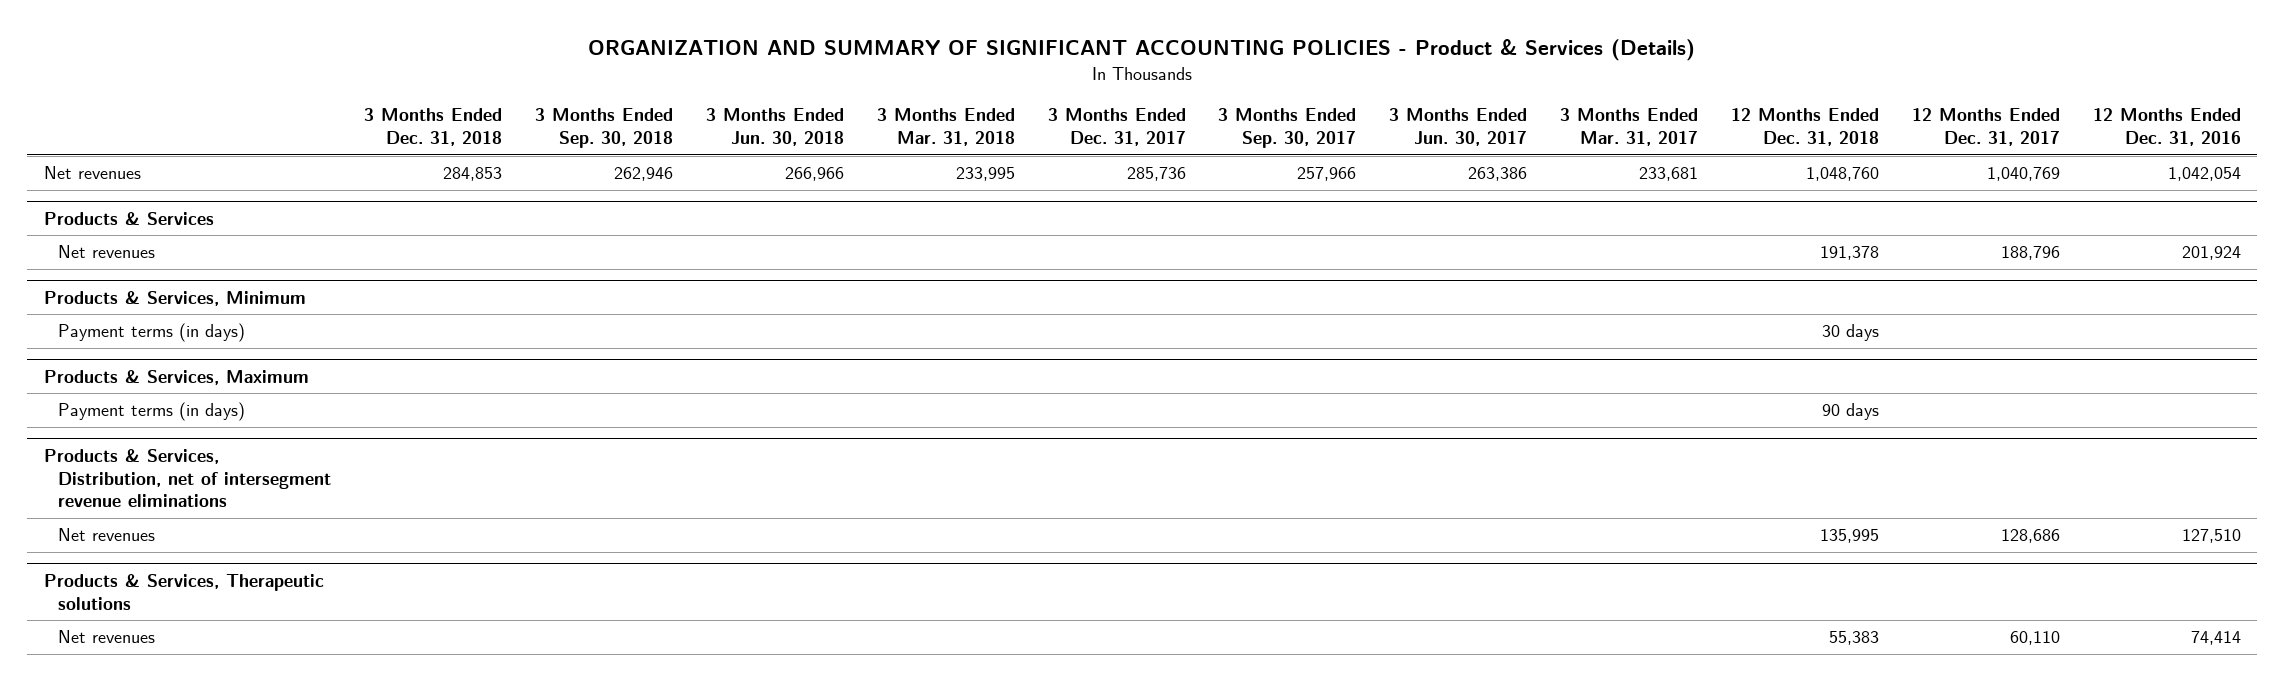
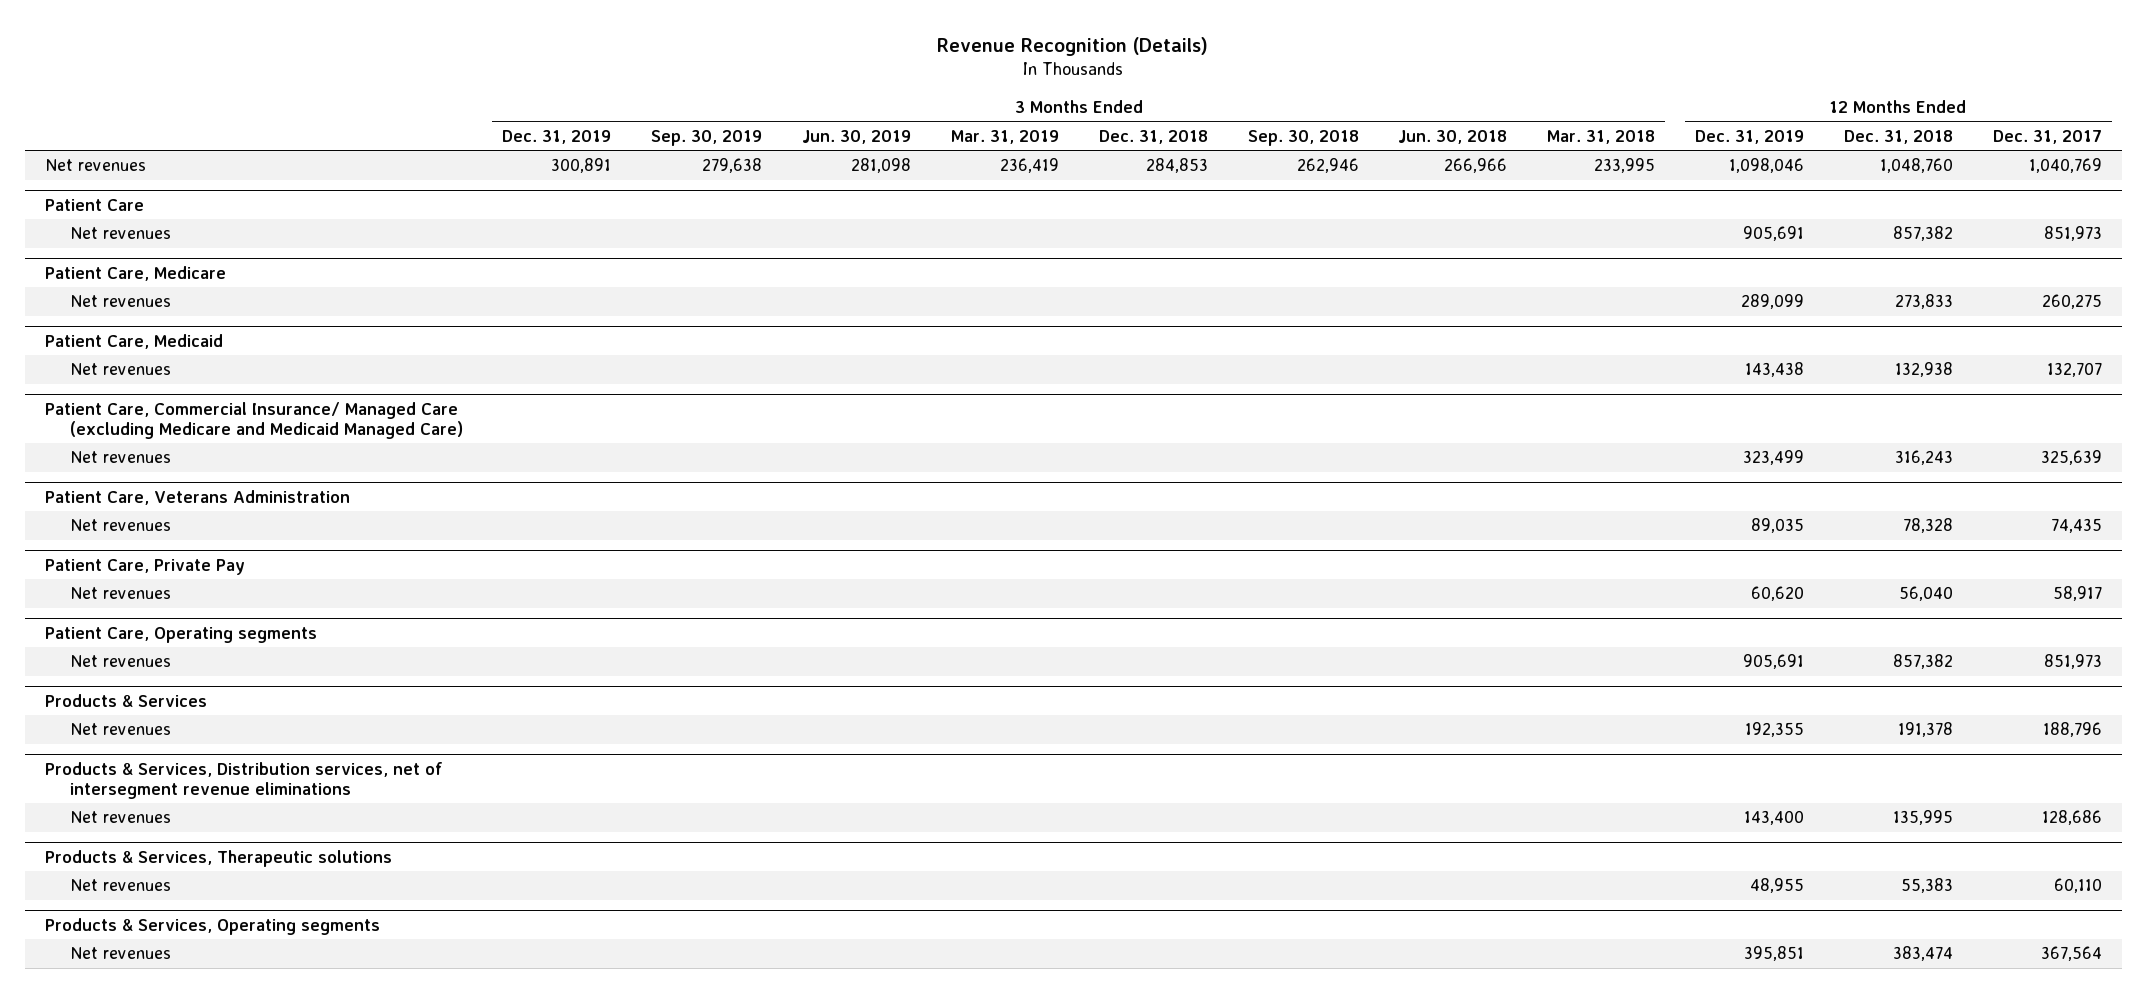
- ORGANIZATION AND SUMMARY OF SIGNIFICANT ACCOUNTING POLICIES - Product & Services (Details)
+ Revenue Recognition (Details)
- | 3 Months Ended Dec. 31, 2018 | 3 Months Ended Sep. 30, 2018 | 3 Months Ended Jun. 30, 2018 | 3 Months Ended Mar. 31, 2018 | 3 Months Ended Dec. 31, 2017 | 3 Months Ended Sep. 30, 2017 | 3 Months Ended Jun. 30, 2017 | 3 Months Ended Mar. 31, 2017 | 12 Months Ended Dec. 31, 2018 | 12 Months Ended Dec. 31, 2017 | 12 Months Ended Dec. 31, 2016
+ | 3 Months Ended Dec. 31, 2019 | 3 Months Ended Sep. 30, 2019 | 3 Months Ended Jun. 30, 2019 | 3 Months Ended Mar. 31, 2019 | 3 Months Ended Dec. 31, 2018 | 3 Months Ended Sep. 30, 2018 | 3 Months Ended Jun. 30, 2018 | 3 Months Ended Mar. 31, 2018 | 12 Months Ended Dec. 31, 2019 | 12 Months Ended Dec. 31, 2018 | 12 Months Ended Dec. 31, 2017
+ Patient Care
+ Net revenues | | | | | | | | | 905,691 | 857,382 | 851,973
+ Patient Care, Medicare
+ Net revenues | | | | | | | | | 289,099 | 273,833 | 260,275
+ Patient Care, Medicaid
+ Net revenues | | | | | | | | | 143,438 | 132,938 | 132,707
+ Patient Care, Commercial Insurance/ Managed Care (excluding Medicare and Medicaid Managed Care)
+ Net revenues | | | | | | | | | 323,499 | 316,243 | 325,639
+ Patient Care, Veterans Administration
+ Net revenues | | | | | | | | | 89,035 | 78,328 | 74,435
+ Patient Care, Private Pay
+ Net revenues | | | | | | | | | 60,620 | 56,040 | 58,917
+ Patient Care, Operating segments
+ Net revenues | | | | | | | | | 905,691 | 857,382 | 851,973
- Products & Services, Minimum
- Payment terms (in days) | | | | | | | | | 30 days | |
- Products & Services, Maximum
- Payment terms (in days) | | | | | | | | | 90 days | |
- Products & Services, Distribution, net of intersegment revenue eliminations
+ Products & Services, Distribution services, net of intersegment revenue eliminations
+ Products & Services, Operating segments
+ Net revenues | | | | | | | | | 395,851 | 383,474 | 367,564

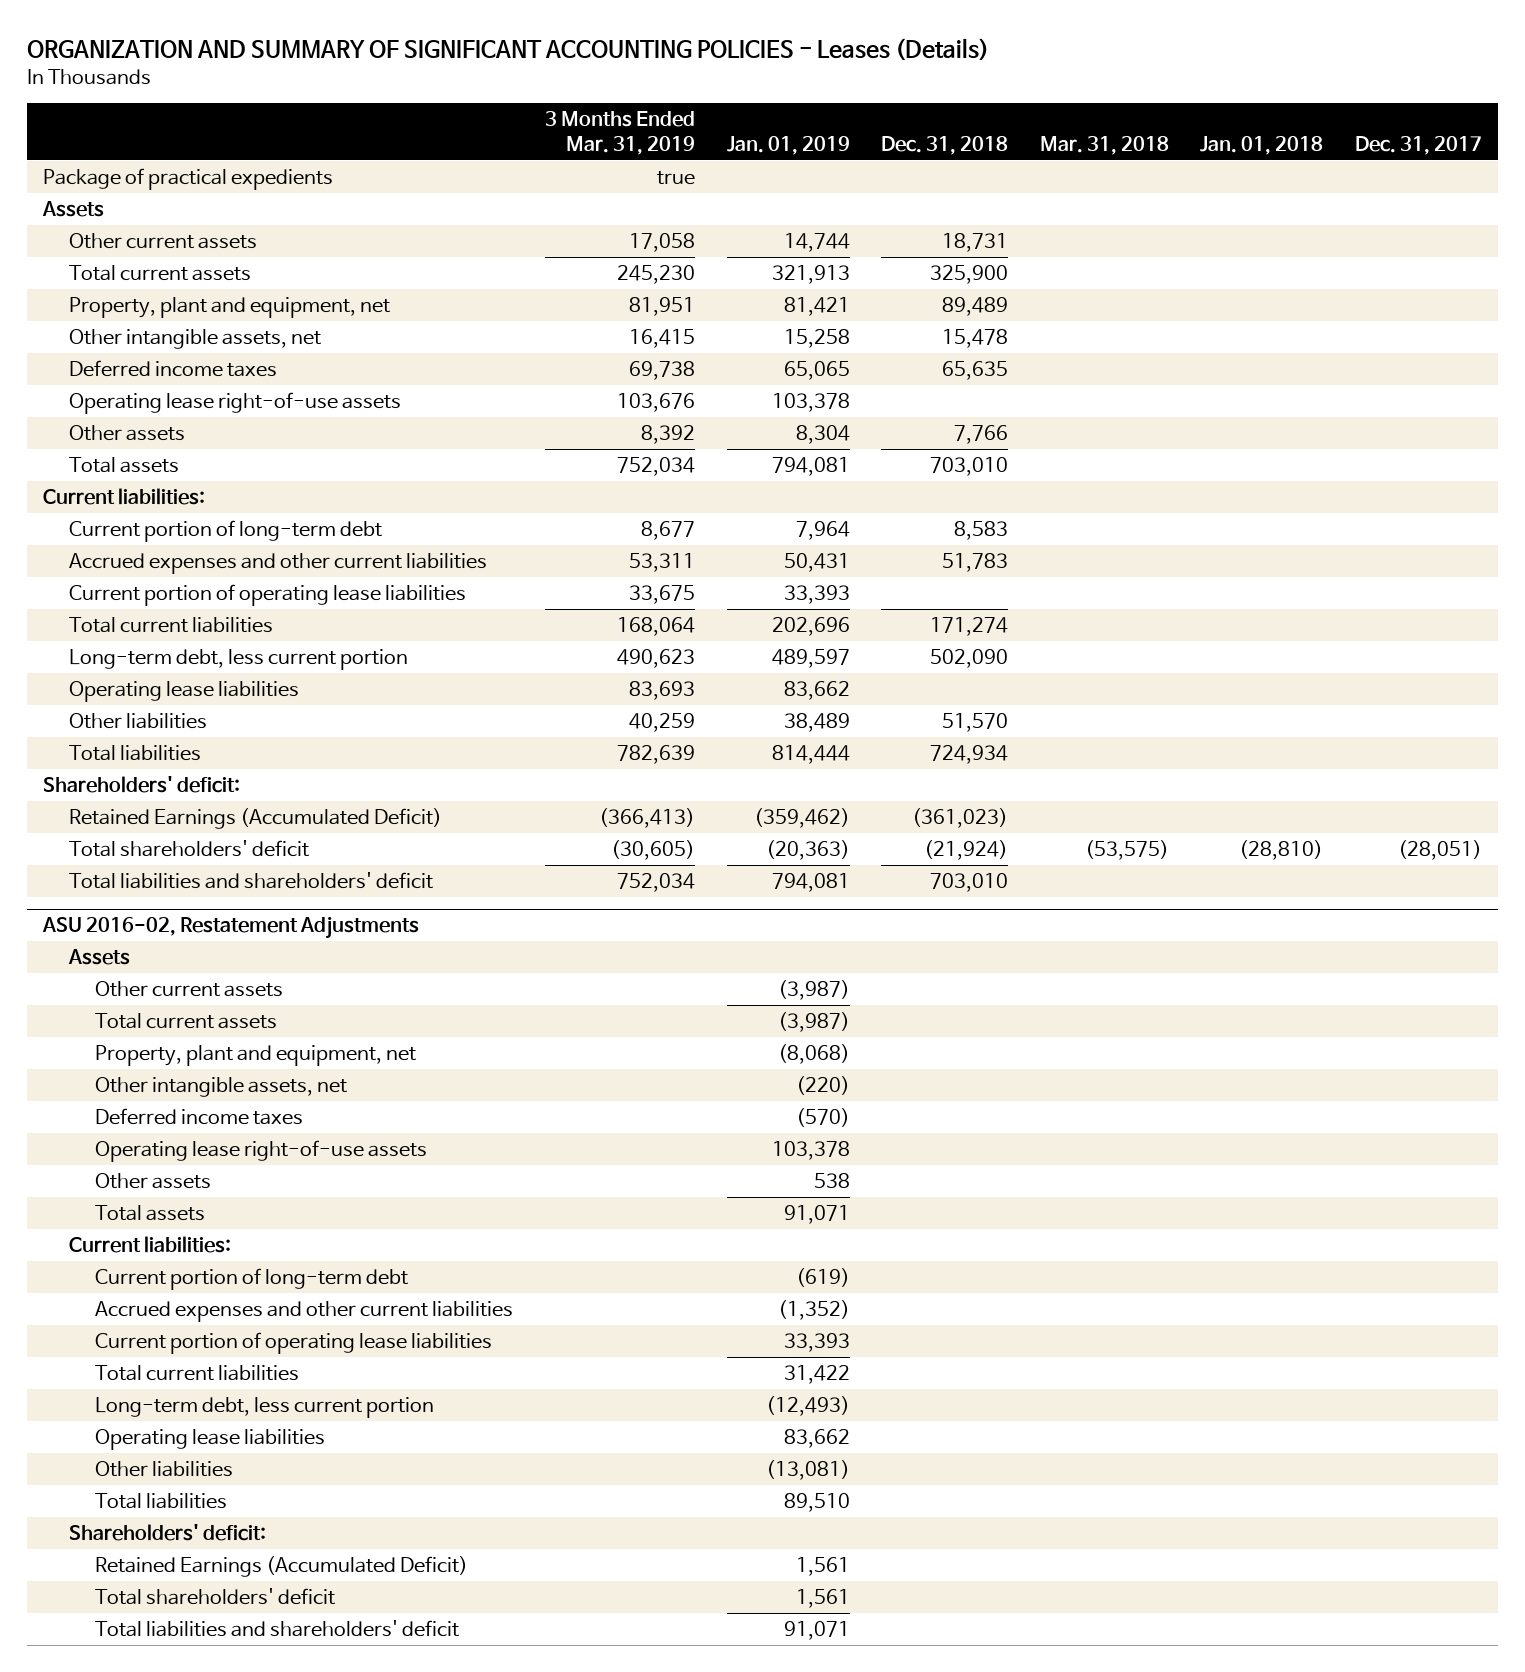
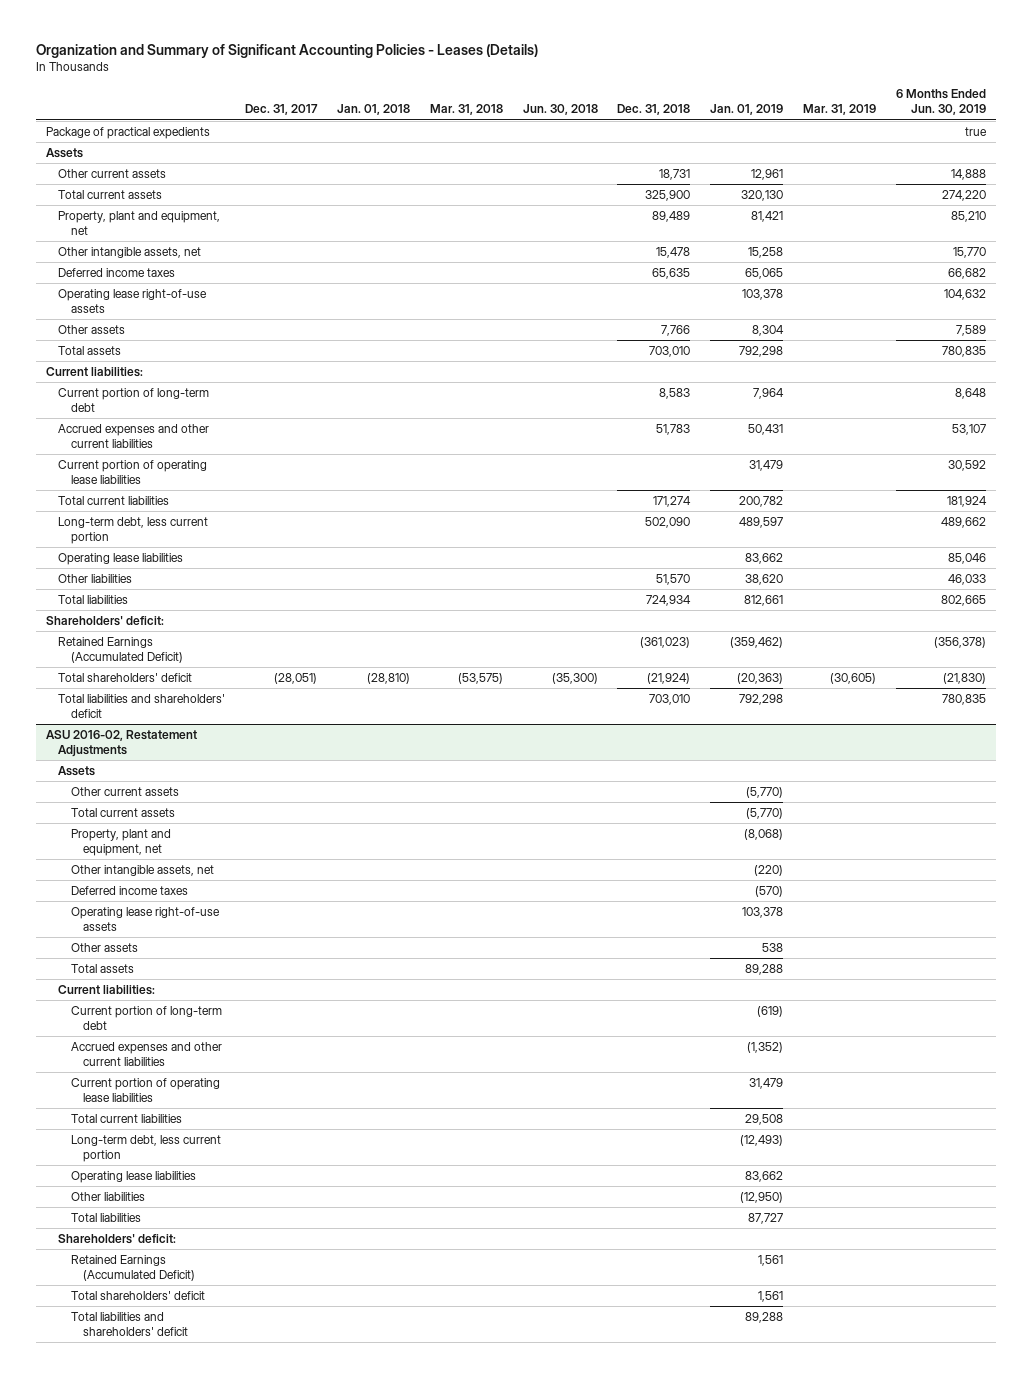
- ORGANIZATION AND SUMMARY OF SIGNIFICANT ACCOUNTING POLICIES - Leases (Details)
+ Organization and Summary of Significant Accounting Policies - Leases (Details)
- | 3 Months Ended Mar. 31, 2019 | Jan. 01, 2019 | Dec. 31, 2018 | Mar. 31, 2018 | Jan. 01, 2018 | Dec. 31, 2017
+ | Dec. 31, 2017 | Jan. 01, 2018 | Mar. 31, 2018 | Jun. 30, 2018 | Dec. 31, 2018 | Jan. 01, 2019 | Mar. 31, 2019 | 6 Months Ended Jun. 30, 2019
- Other current assets | 17,058 | 14,744 | 18,731 | | |
- Total current assets | 245,230 | 321,913 | 325,900 | | |
+ Other current assets | | | | | 18,731 | 12,961 | | 14,888
+ Total current assets | | | | | 325,900 | 320,130 | | 274,220
- Total assets | 752,034 | 794,081 | 703,010 | | |
+ Total assets | | | | | 703,010 | 792,298 | | 780,835
- Current portion of operating lease liabilities | 33,675 | 33,393 | | | |
- Total current liabilities | 168,064 | 202,696 | 171,274 | | |
+ Current portion of operating lease liabilities | | | | | | 31,479 | | 30,592
+ Total current liabilities | | | | | 171,274 | 200,782 | | 181,924
- Other liabilities | 40,259 | 38,489 | 51,570 | | |
- Total liabilities | 782,639 | 814,444 | 724,934 | | |
+ Other liabilities | | | | | 51,570 | 38,620 | | 46,033
+ Total liabilities | | | | | 724,934 | 812,661 | | 802,665
- Total liabilities and shareholders' deficit | 752,034 | 794,081 | 703,010 | | |
+ Total liabilities and shareholders' deficit | | | | | 703,010 | 792,298 | | 780,835
@ ASU 2016-02, Restatement Adjustments
- Other current assets | | (3,987) | | | |
- Total current assets | | (3,987) | | | |
+ Other current assets | | | | | | (5,770) | |
+ Total current assets | | | | | | (5,770) | |
- Total assets | | 91,071 | | | |
+ Total assets | | | | | | 89,288 | |
- Current portion of operating lease liabilities | | 33,393 | | | |
- Total current liabilities | | 31,422 | | | |
+ Current portion of operating lease liabilities | | | | | | 31,479 | |
+ Total current liabilities | | | | | | 29,508 | |
- Other liabilities | | (13,081) | | | |
- Total liabilities | | 89,510 | | | |
+ Other liabilities | | | | | | (12,950) | |
+ Total liabilities | | | | | | 87,727 | |
- Total liabilities and shareholders' deficit | | 91,071 | | | |
+ Total liabilities and shareholders' deficit | | | | | | 89,288 | |

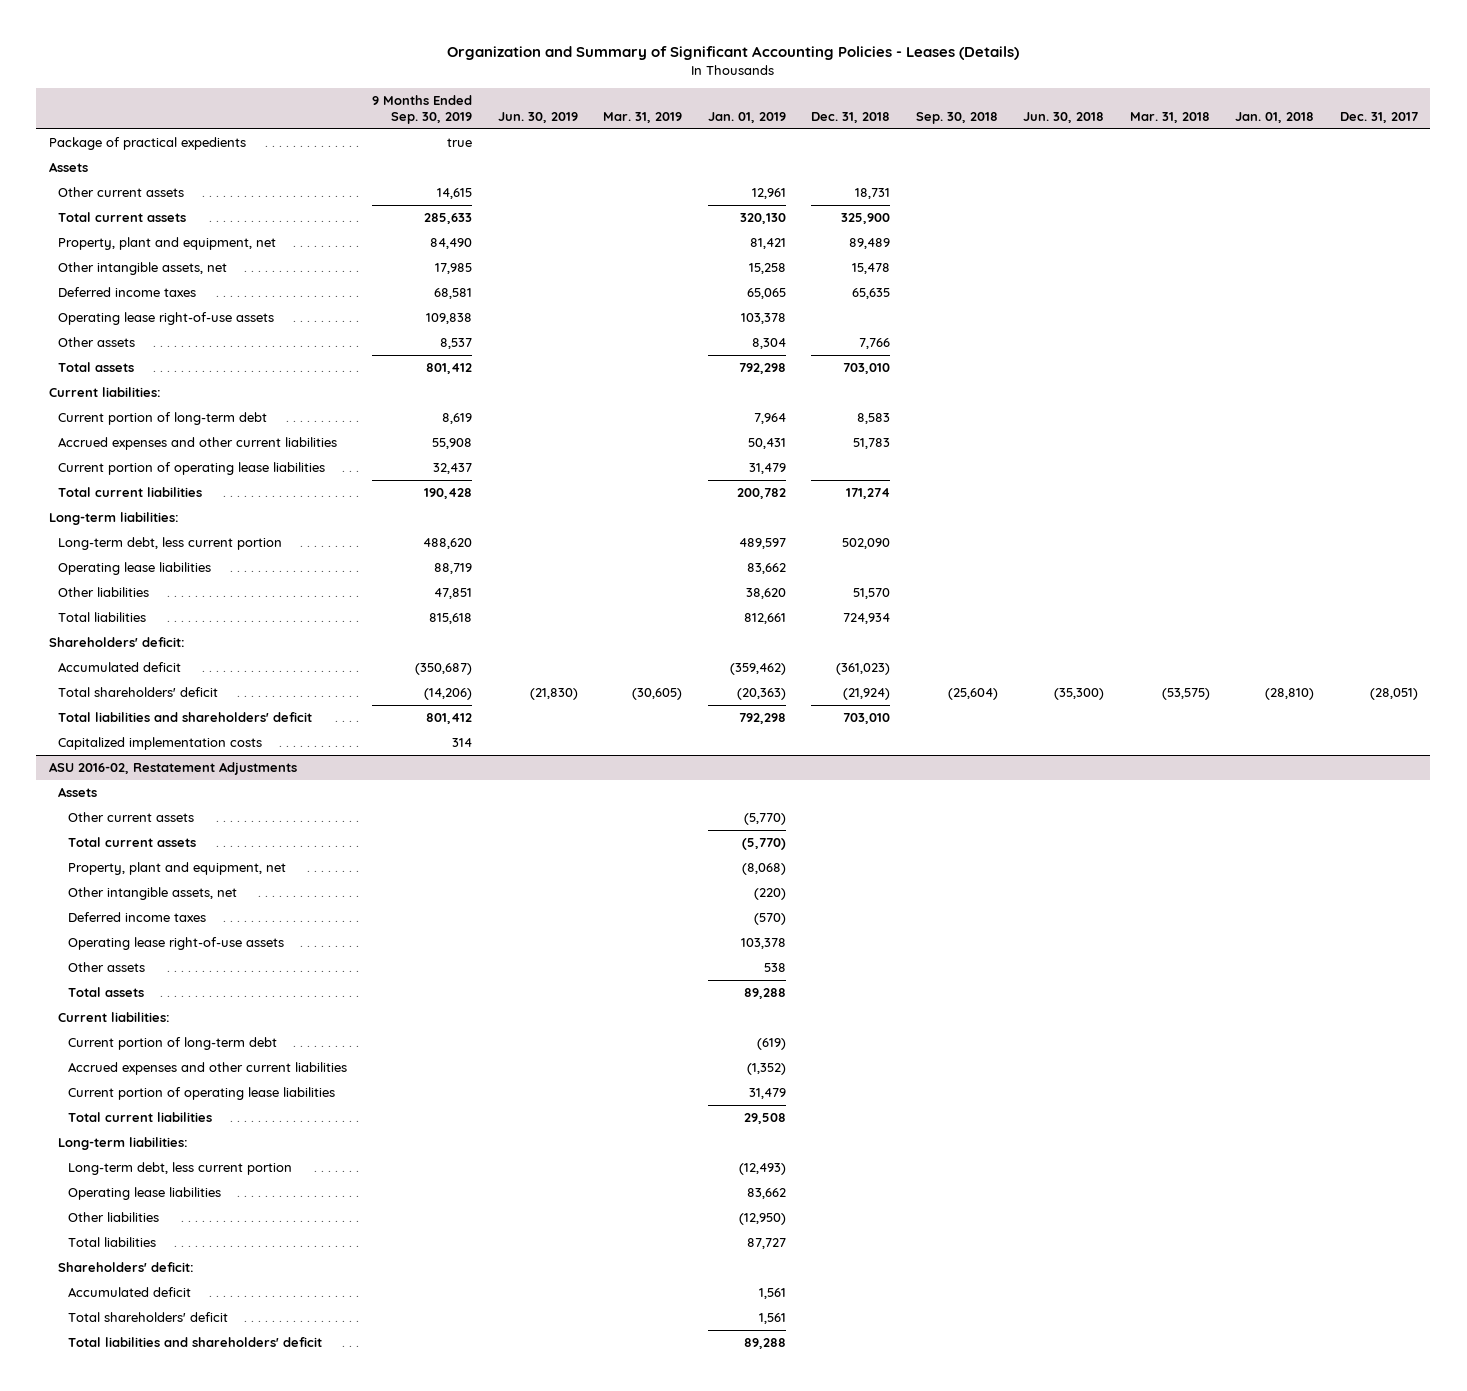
- | Dec. 31, 2017 | Jan. 01, 2018 | Mar. 31, 2018 | Jun. 30, 2018 | Dec. 31, 2018 | Jan. 01, 2019 | Mar. 31, 2019 | 6 Months Ended Jun. 30, 2019
+ | 9 Months Ended Sep. 30, 2019 | Jun. 30, 2019 | Mar. 31, 2019 | Jan. 01, 2019 | Dec. 31, 2018 | Sep. 30, 2018 | Jun. 30, 2018 | Mar. 31, 2018 | Jan. 01, 2018 | Dec. 31, 2017
+ Long-term liabilities:
- Retained Earnings (Accumulated Deficit) | | | | | (361,023) | (359,462) | | (356,378)
+ Accumulated deficit | (350,687) | | | (359,462) | (361,023) | | | | |
+ Capitalized implementation costs | 314 | | | | | | | | |
@ ASU 2016-02, Restatement Adjustments
+ Long-term liabilities:
- Retained Earnings (Accumulated Deficit) | | | | | | 1,561 | |
+ Accumulated deficit | | | | 1,561 | | | | | |

